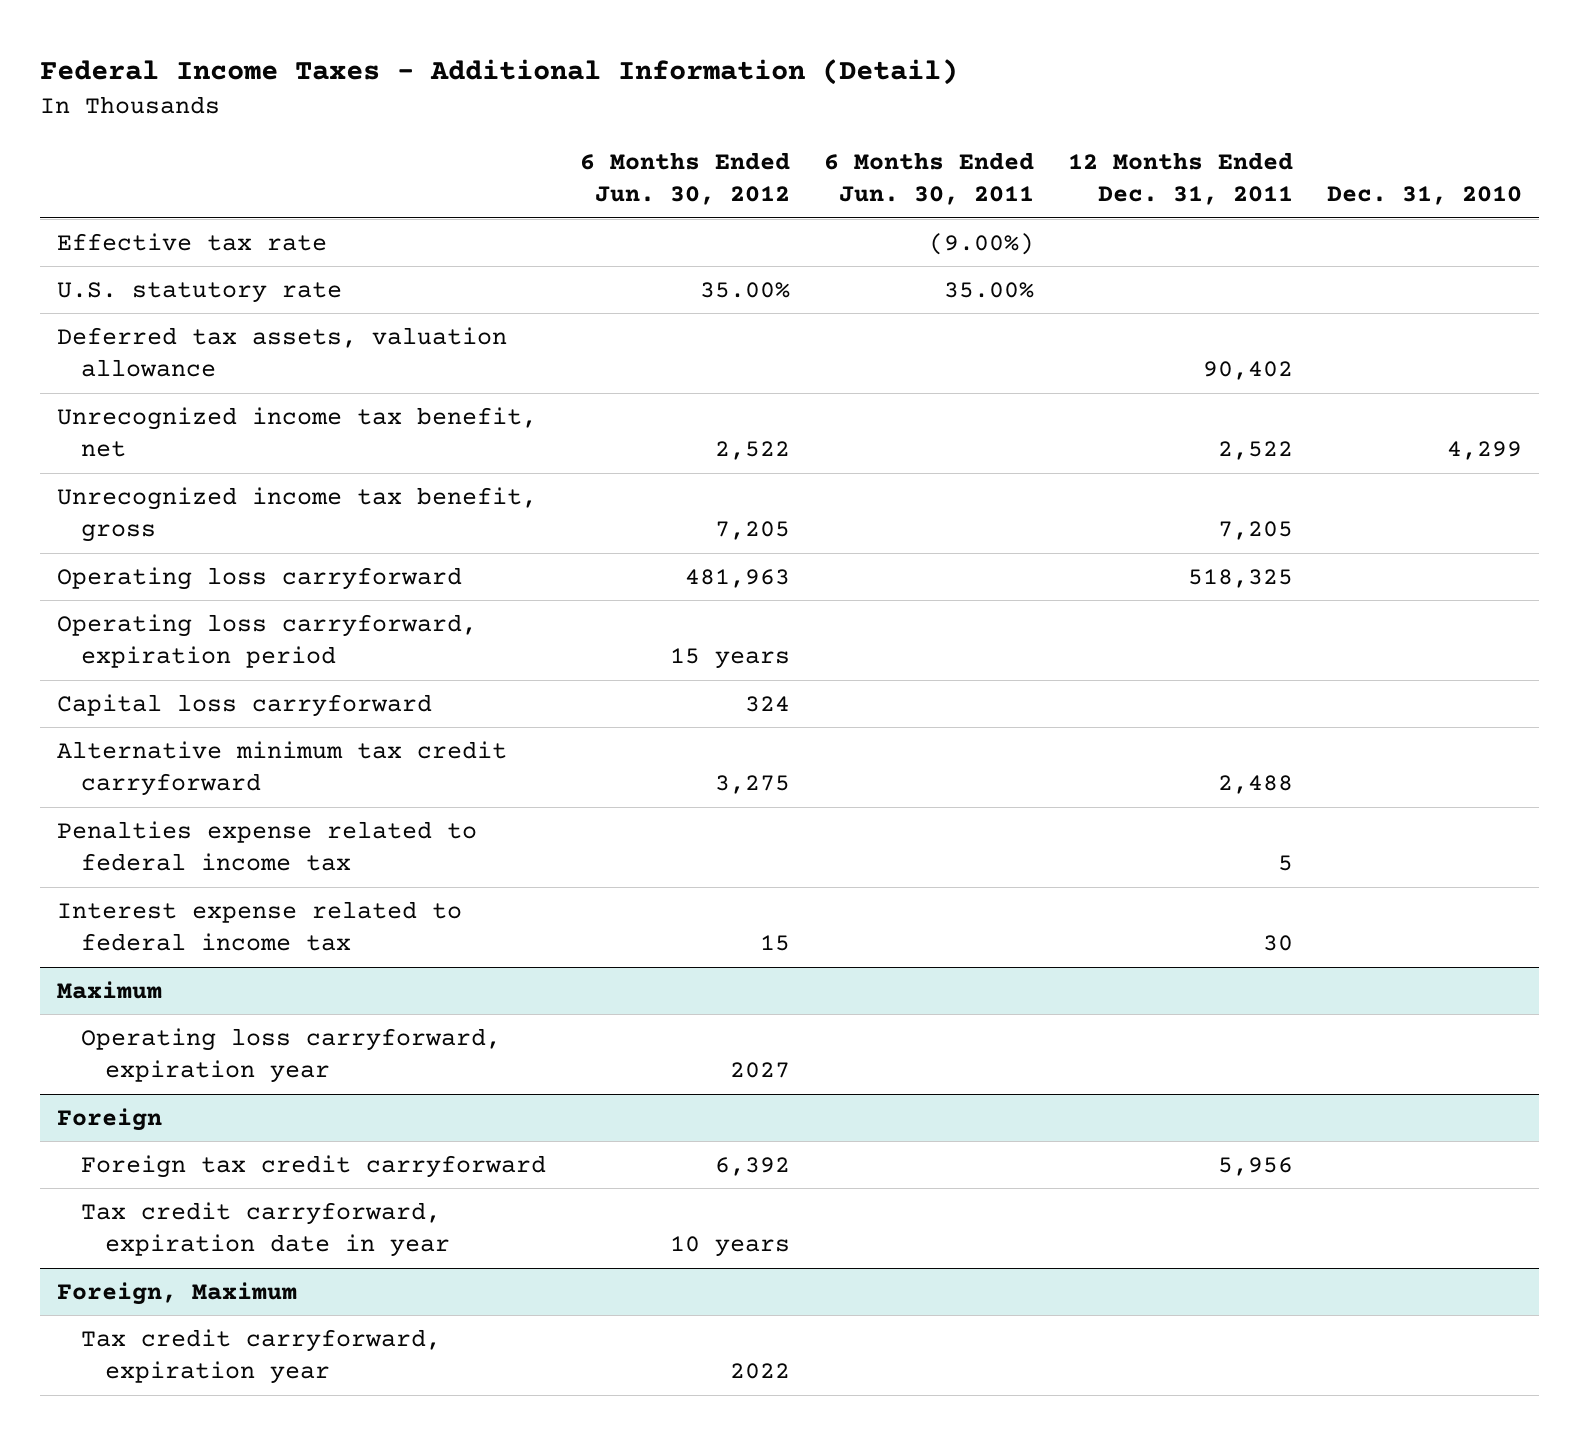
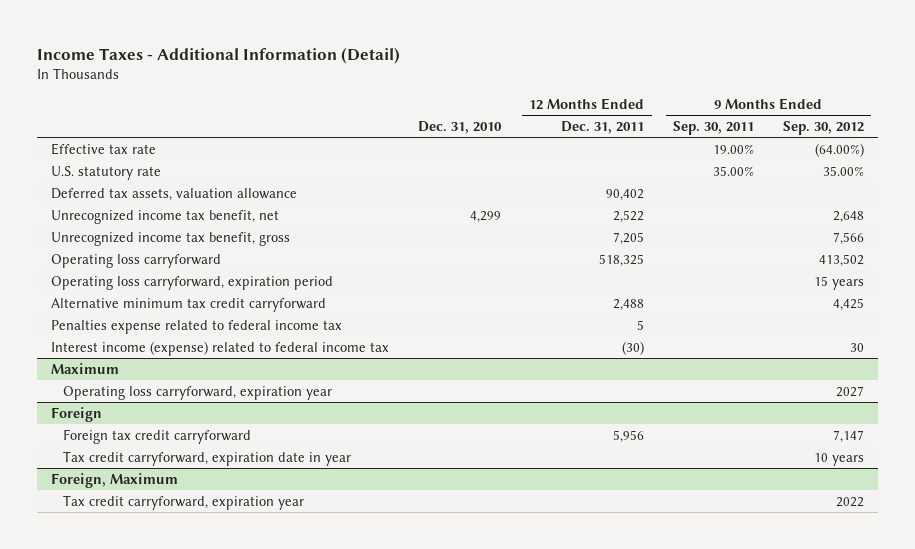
- Federal Income Taxes - Additional Information (Detail)
+ Income Taxes - Additional Information (Detail)
- | 6 Months Ended Jun. 30, 2012 | 6 Months Ended Jun. 30, 2011 | 12 Months Ended Dec. 31, 2011 | Dec. 31, 2010
+ | Dec. 31, 2010 | 12 Months Ended Dec. 31, 2011 | 9 Months Ended Sep. 30, 2011 | 9 Months Ended Sep. 30, 2012
- Capital loss carryforward | 324 | | |
- Interest expense related to federal income tax | 15 | | 30 |
+ Interest income (expense) related to federal income tax | | (30) | | 30

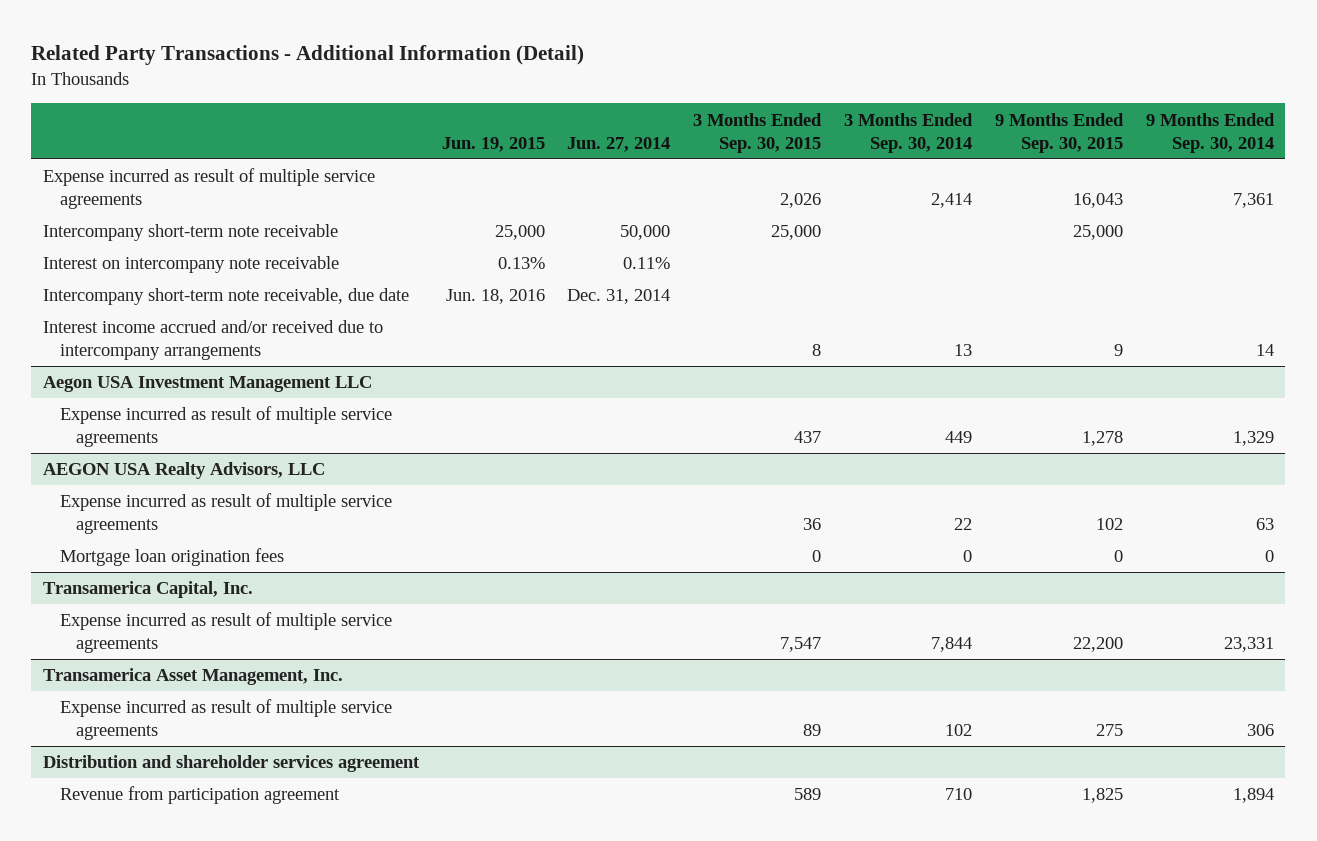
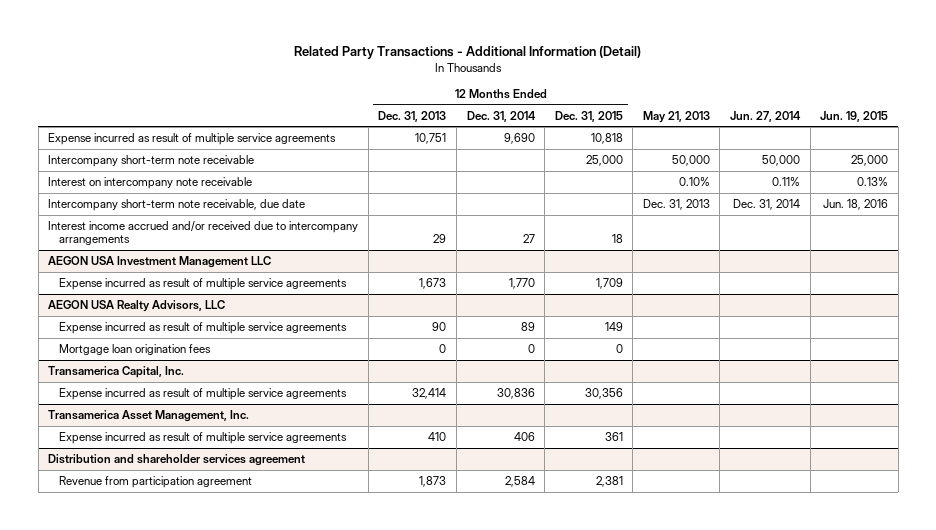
- | Jun. 19, 2015 | Jun. 27, 2014 | 3 Months Ended Sep. 30, 2015 | 3 Months Ended Sep. 30, 2014 | 9 Months Ended Sep. 30, 2015 | 9 Months Ended Sep. 30, 2014
+ | 12 Months Ended Dec. 31, 2013 | 12 Months Ended Dec. 31, 2014 | 12 Months Ended Dec. 31, 2015 | May 21, 2013 | Jun. 27, 2014 | Jun. 19, 2015
- Aegon USA Investment Management LLC
+ AEGON USA Investment Management LLC

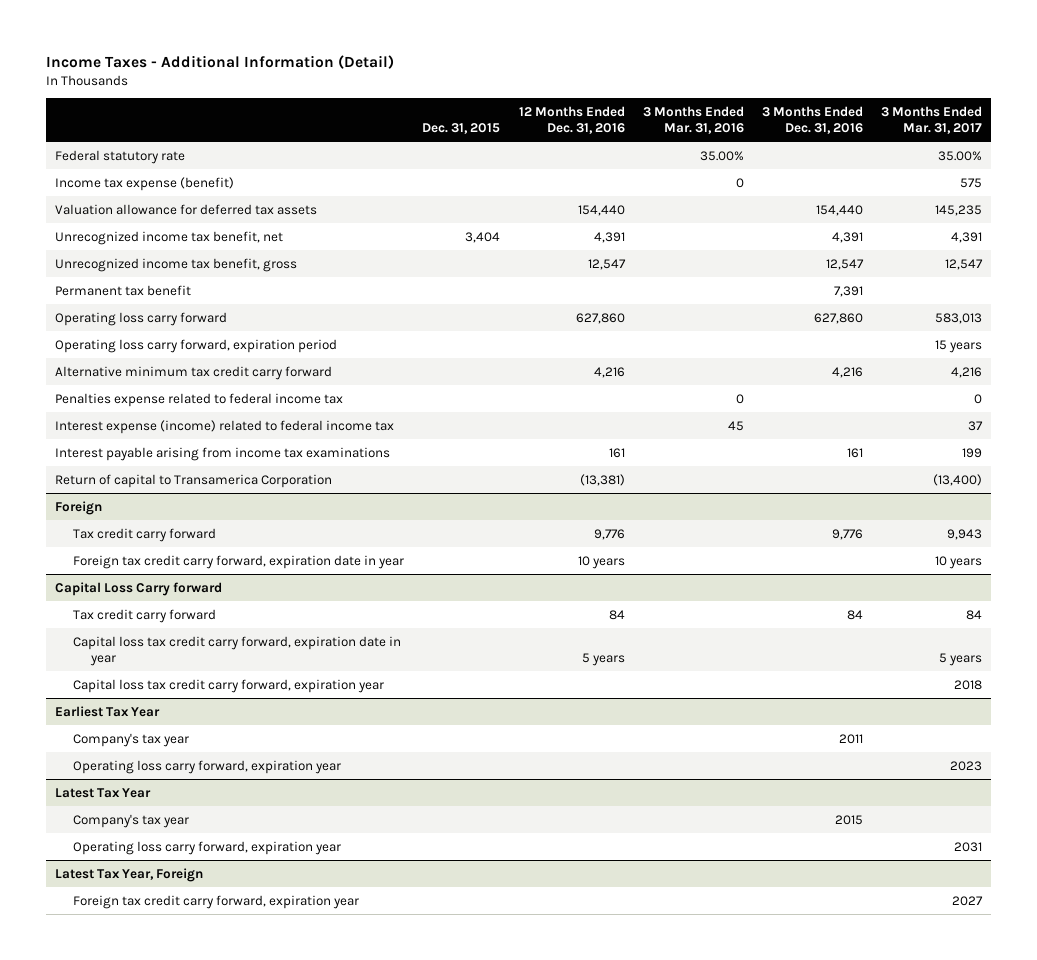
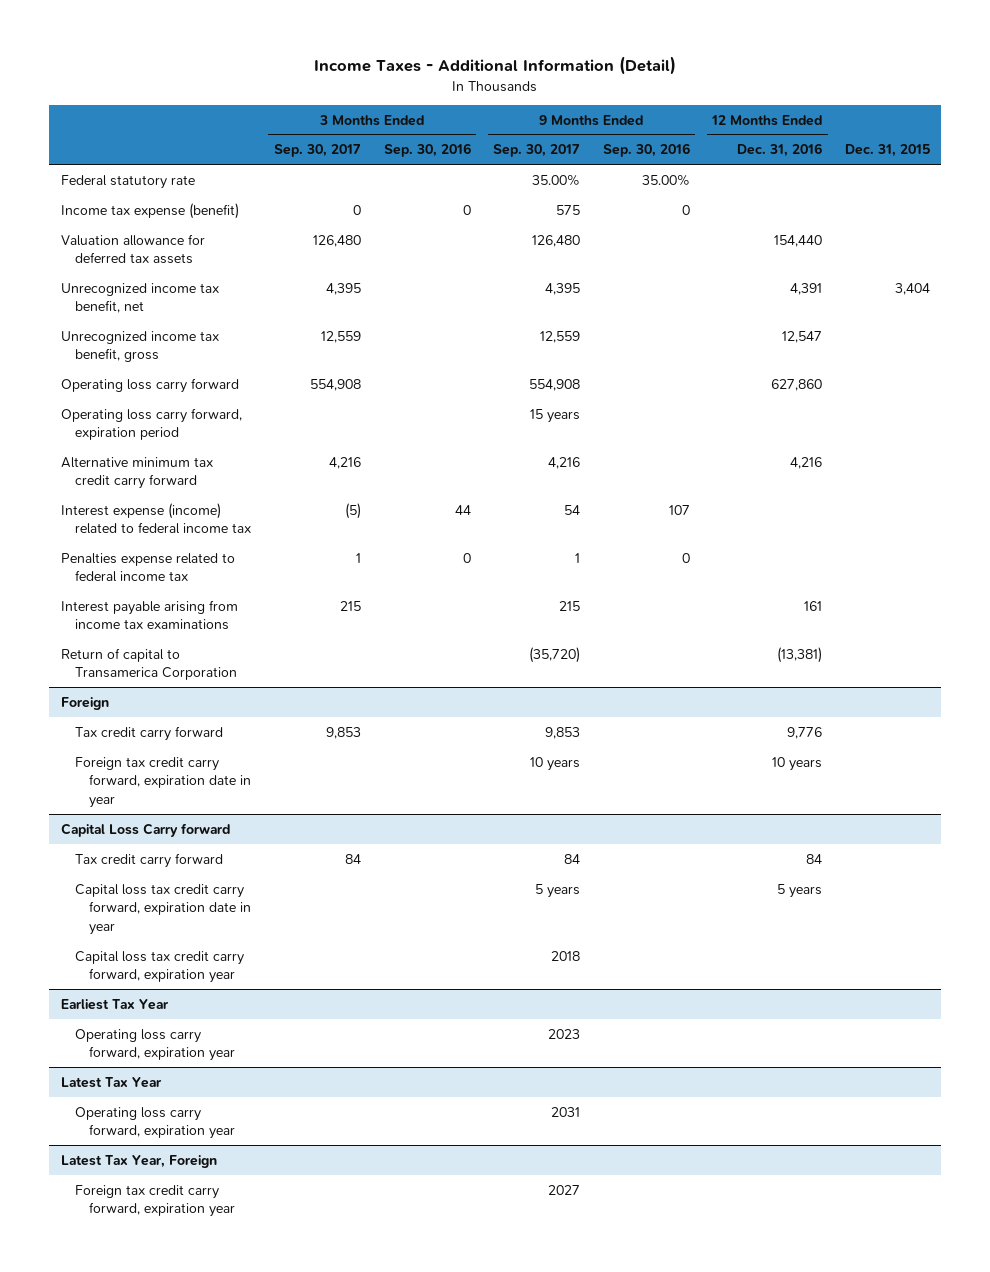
- | Dec. 31, 2015 | 12 Months Ended Dec. 31, 2016 | 3 Months Ended Mar. 31, 2016 | 3 Months Ended Dec. 31, 2016 | 3 Months Ended Mar. 31, 2017
+ | 3 Months Ended Sep. 30, 2017 | 3 Months Ended Sep. 30, 2016 | 9 Months Ended Sep. 30, 2017 | 9 Months Ended Sep. 30, 2016 | 12 Months Ended Dec. 31, 2016 | Dec. 31, 2015
- Permanent tax benefit | | | | 7,391 |
moved down: Penalties expense related to federal income tax | 1 | 0 | 1 | 0 | |
@ Earliest Tax Year
- Company's tax year | | | | 2011 |
@ Latest Tax Year
- Company's tax year | | | | 2015 |

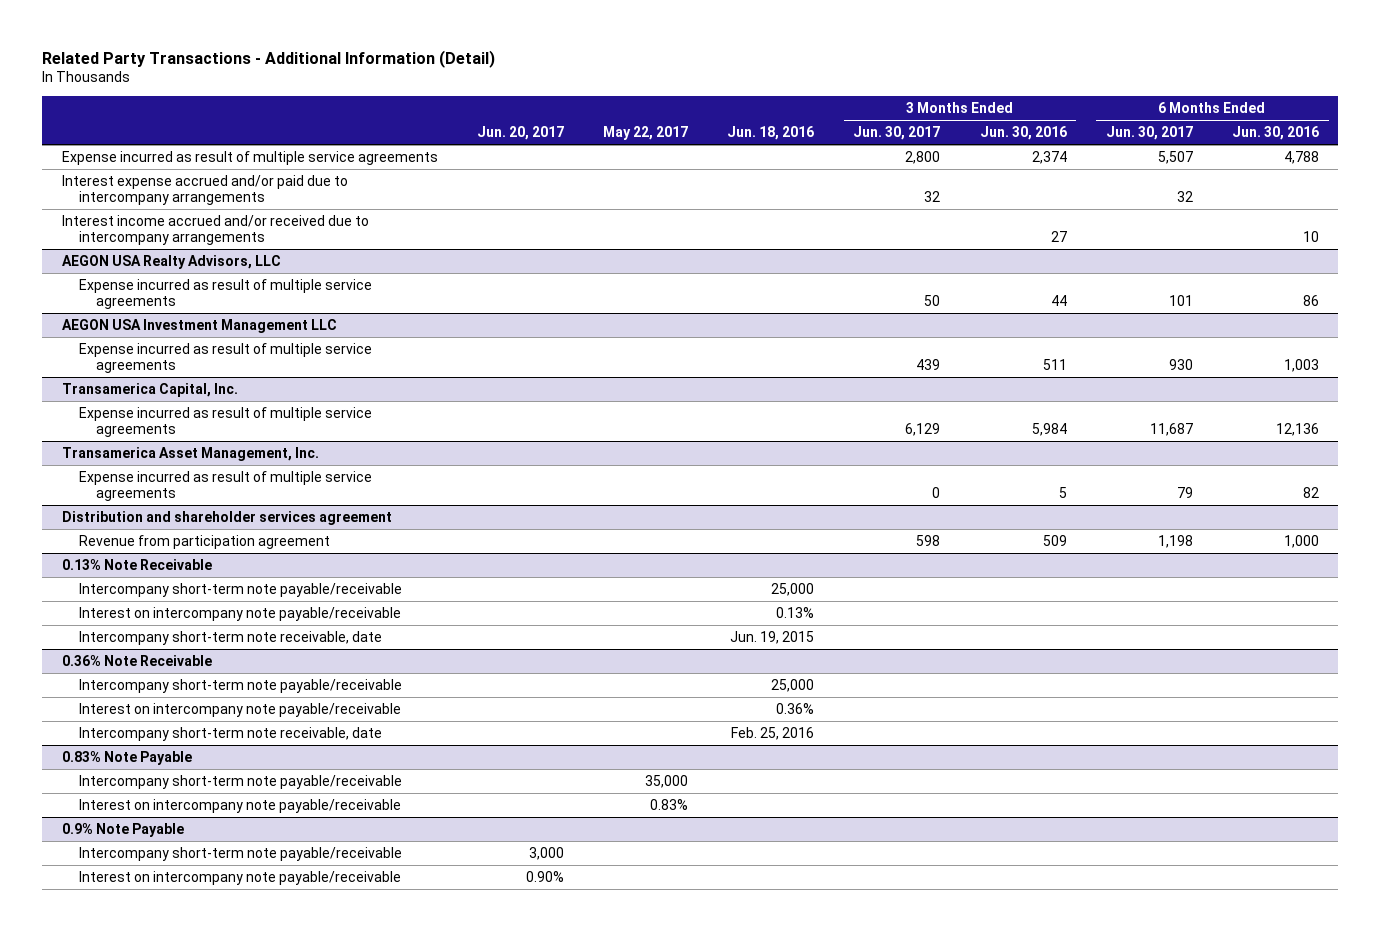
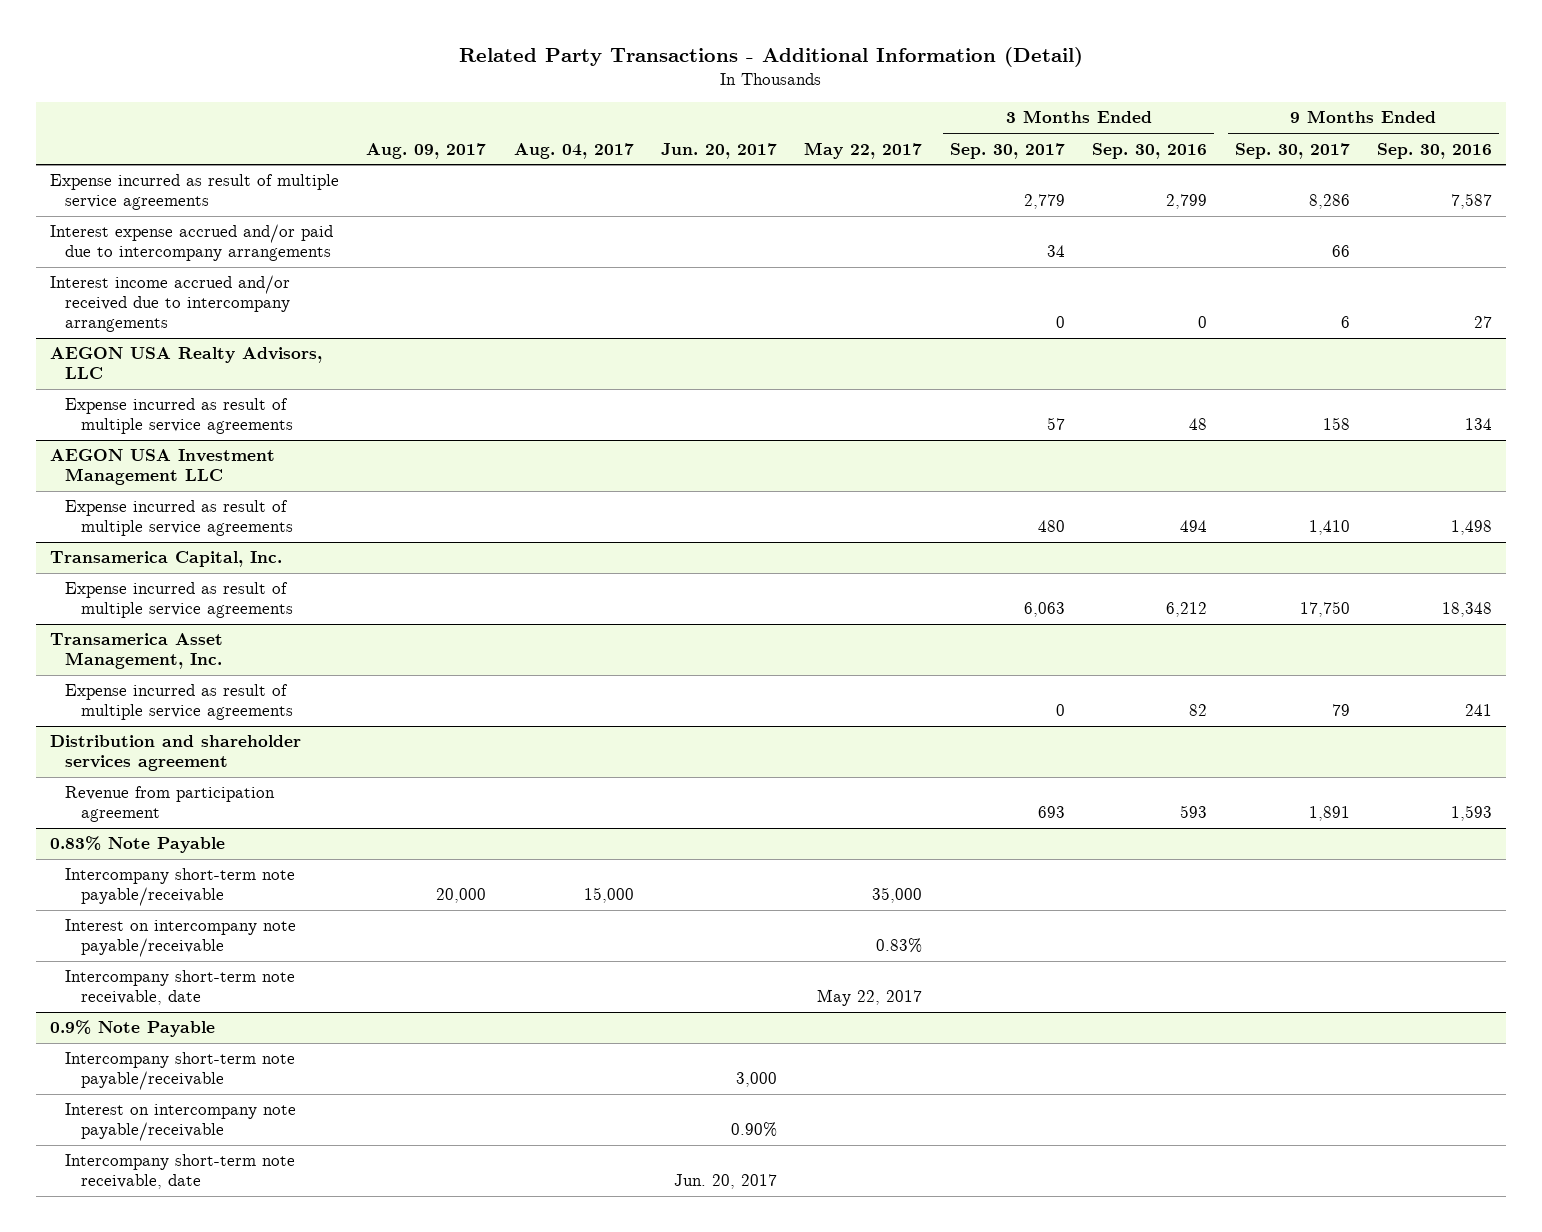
- | Jun. 20, 2017 | May 22, 2017 | Jun. 18, 2016 | 3 Months Ended Jun. 30, 2017 | 3 Months Ended Jun. 30, 2016 | 6 Months Ended Jun. 30, 2017 | 6 Months Ended Jun. 30, 2016
+ | Aug. 09, 2017 | Aug. 04, 2017 | Jun. 20, 2017 | May 22, 2017 | 3 Months Ended Sep. 30, 2017 | 3 Months Ended Sep. 30, 2016 | 9 Months Ended Sep. 30, 2017 | 9 Months Ended Sep. 30, 2016
- 0.13% Note Receivable
- Intercompany short-term note payable/receivable | | | 25,000 | | | |
- Interest on intercompany note payable/receivable | | | 0.13% | | | |
- Intercompany short-term note receivable, date | | | Jun. 19, 2015 | | | |
- 0.36% Note Receivable
- Intercompany short-term note payable/receivable | | | 25,000 | | | |
- Interest on intercompany note payable/receivable | | | 0.36% | | | |
- Intercompany short-term note receivable, date | | | Feb. 25, 2016 | | | |
@ 0.83% Note Payable
+ Intercompany short-term note receivable, date | | | | May 22, 2017 | | | |
@ 0.9% Note Payable
+ Intercompany short-term note receivable, date | | | Jun. 20, 2017 | | | | |

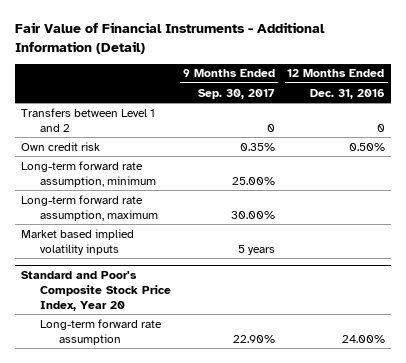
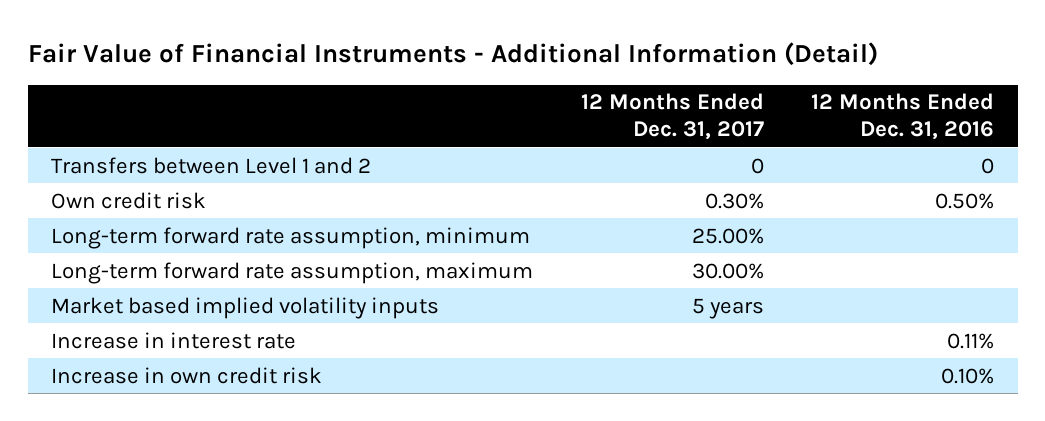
- | 9 Months Ended Sep. 30, 2017 | 12 Months Ended Dec. 31, 2016
+ | 12 Months Ended Dec. 31, 2017 | 12 Months Ended Dec. 31, 2016
- Standard and Poor's Composite Stock Price Index, Year 20
- Long-term forward rate assumption | 22.90% | 24.00%
+ Increase in interest rate | | 0.11%
+ Increase in own credit risk | | 0.10%

